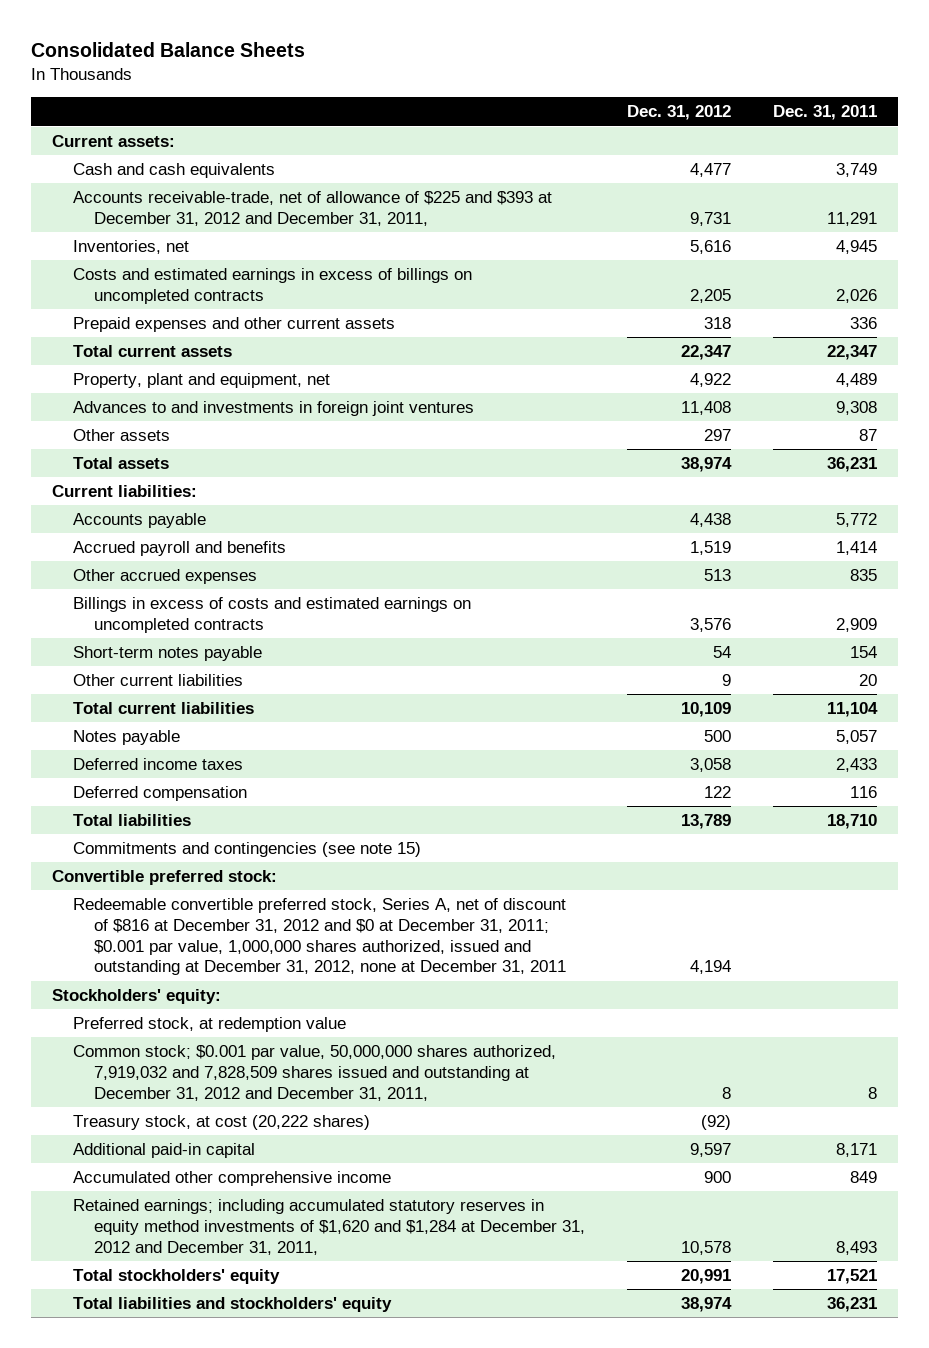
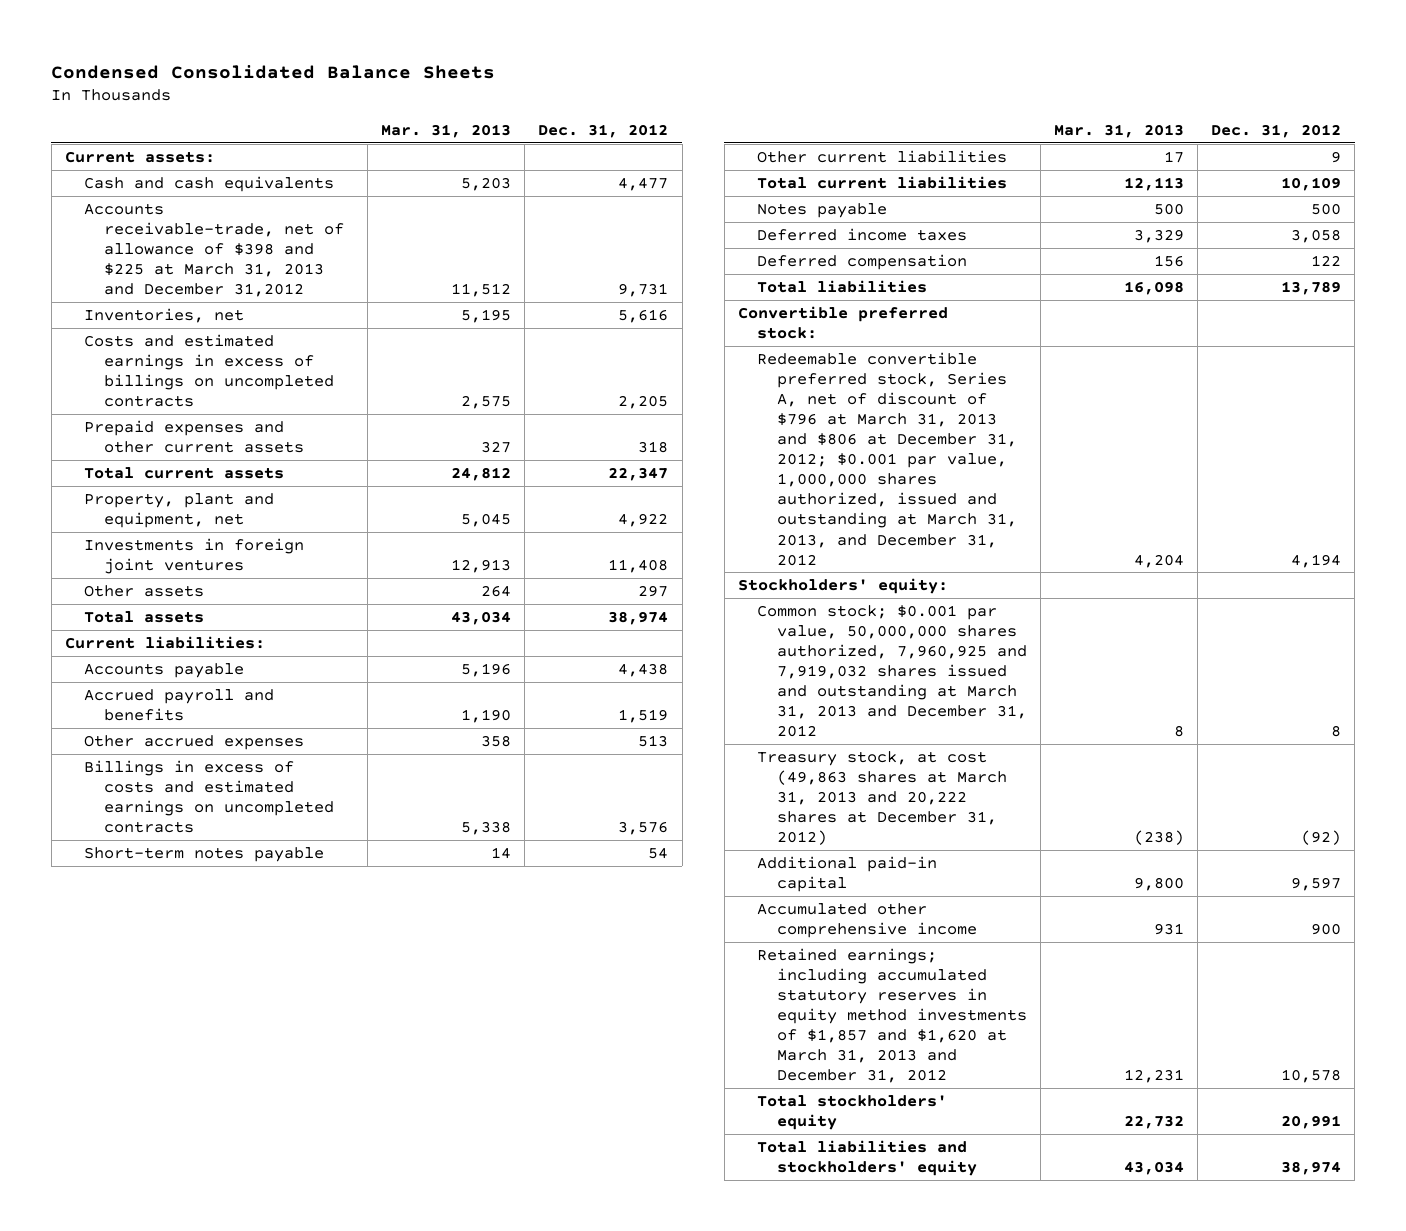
- Consolidated Balance Sheets
+ Condensed Consolidated Balance Sheets
- | Dec. 31, 2012 | Dec. 31, 2011
+ | Mar. 31, 2013 | Dec. 31, 2012
- Accounts receivable-trade, net of allowance of $225 and $393 at December 31, 2012 and December 31, 2011, | 9,731 | 11,291
+ Accounts receivable-trade, net of allowance of $398 and $225 at March 31, 2013 and December 31,2012 | 11,512 | 9,731
- Advances to and investments in foreign joint ventures | 11,408 | 9,308
+ Investments in foreign joint ventures | 12,913 | 11,408
- Commitments and contingencies (see note 15)
- Redeemable convertible preferred stock, Series A, net of discount of $816 at December 31, 2012 and $0 at December 31, 2011; $0.001 par value, 1,000,000 shares authorized, issued and outstanding at December 31, 2012, none at December 31, 2011 | 4,194 |
+ Redeemable convertible preferred stock, Series A, net of discount of $796 at March 31, 2013 and $806 at December 31, 2012; $0.001 par value, 1,000,000 shares authorized, issued and outstanding at March 31, 2013, and December 31, 2012 | 4,204 | 4,194
- Preferred stock, at redemption value
- Common stock; $0.001 par value, 50,000,000 shares authorized, 7,919,032 and 7,828,509 shares issued and outstanding at December 31, 2012 and December 31, 2011, | 8 | 8
- Treasury stock, at cost (20,222 shares) | (92) |
+ Common stock; $0.001 par value, 50,000,000 shares authorized, 7,960,925 and 7,919,032 shares issued and outstanding at March 31, 2013 and December 31, 2012 | 8 | 8
+ Treasury stock, at cost (49,863 shares at March 31, 2013 and 20,222 shares at December 31, 2012) | (238) | (92)
- Retained earnings; including accumulated statutory reserves in equity method investments of $1,620 and $1,284 at December 31, 2012 and December 31, 2011, | 10,578 | 8,493
+ Retained earnings; including accumulated statutory reserves in equity method investments of $1,857 and $1,620 at March 31, 2013 and December 31, 2012 | 12,231 | 10,578

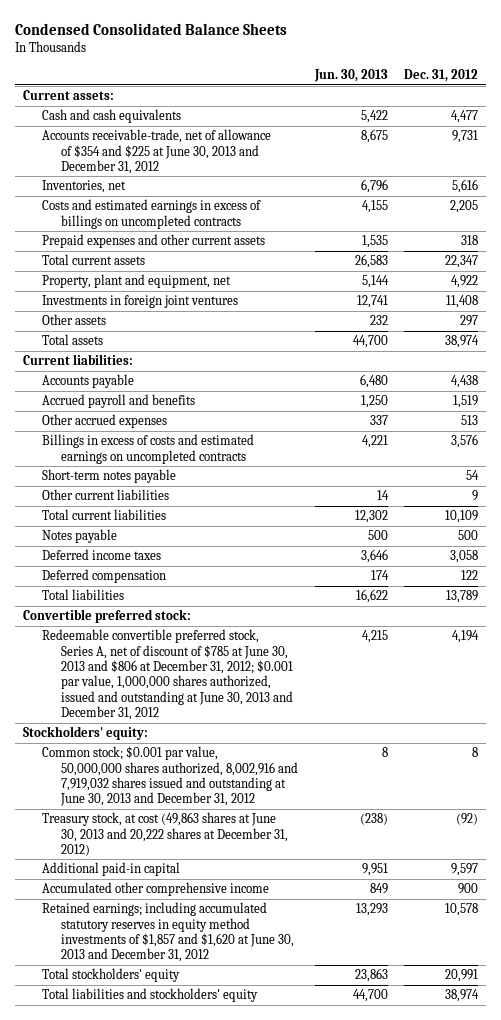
- | Mar. 31, 2013 | Dec. 31, 2012
+ | Jun. 30, 2013 | Dec. 31, 2012
- Accounts receivable-trade, net of allowance of $398 and $225 at March 31, 2013 and December 31,2012 | 11,512 | 9,731
+ Accounts receivable-trade, net of allowance of $354 and $225 at June 30, 2013 and December 31, 2012 | 8,675 | 9,731
- Redeemable convertible preferred stock, Series A, net of discount of $796 at March 31, 2013 and $806 at December 31, 2012; $0.001 par value, 1,000,000 shares authorized, issued and outstanding at March 31, 2013, and December 31, 2012 | 4,204 | 4,194
+ Redeemable convertible preferred stock, Series A, net of discount of $785 at June 30, 2013 and $806 at December 31, 2012; $0.001 par value, 1,000,000 shares authorized, issued and outstanding at June 30, 2013 and December 31, 2012 | 4,215 | 4,194
- Common stock; $0.001 par value, 50,000,000 shares authorized, 7,960,925 and 7,919,032 shares issued and outstanding at March 31, 2013 and December 31, 2012 | 8 | 8
- Treasury stock, at cost (49,863 shares at March 31, 2013 and 20,222 shares at December 31, 2012) | (238) | (92)
+ Common stock; $0.001 par value, 50,000,000 shares authorized, 8,002,916 and 7,919,032 shares issued and outstanding at June 30, 2013 and December 31, 2012 | 8 | 8
+ Treasury stock, at cost (49,863 shares at June 30, 2013 and 20,222 shares at December 31, 2012) | (238) | (92)
- Retained earnings; including accumulated statutory reserves in equity method investments of $1,857 and $1,620 at March 31, 2013 and December 31, 2012 | 12,231 | 10,578
+ Retained earnings; including accumulated statutory reserves in equity method investments of $1,857 and $1,620 at June 30, 2013 and December 31, 2012 | 13,293 | 10,578

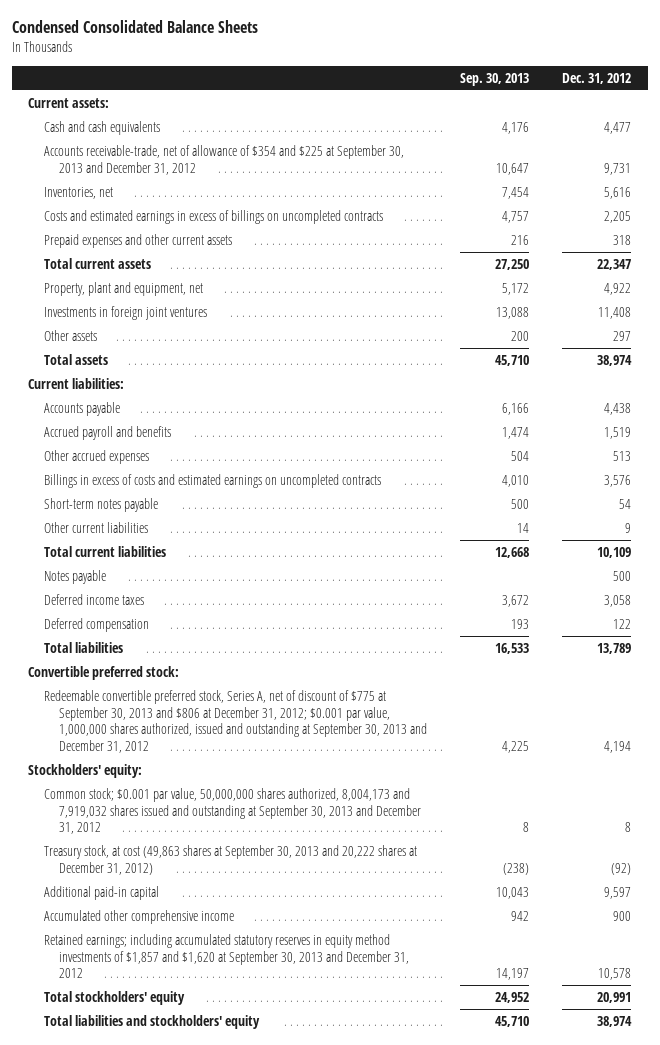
- | Jun. 30, 2013 | Dec. 31, 2012
+ | Sep. 30, 2013 | Dec. 31, 2012
- Accounts receivable-trade, net of allowance of $354 and $225 at June 30, 2013 and December 31, 2012 | 8,675 | 9,731
+ Accounts receivable-trade, net of allowance of $354 and $225 at September 30, 2013 and December 31, 2012 | 10,647 | 9,731
- Redeemable convertible preferred stock, Series A, net of discount of $785 at June 30, 2013 and $806 at December 31, 2012; $0.001 par value, 1,000,000 shares authorized, issued and outstanding at June 30, 2013 and December 31, 2012 | 4,215 | 4,194
+ Redeemable convertible preferred stock, Series A, net of discount of $775 at September 30, 2013 and $806 at December 31, 2012; $0.001 par value, 1,000,000 shares authorized, issued and outstanding at September 30, 2013 and December 31, 2012 | 4,225 | 4,194
- Common stock; $0.001 par value, 50,000,000 shares authorized, 8,002,916 and 7,919,032 shares issued and outstanding at June 30, 2013 and December 31, 2012 | 8 | 8
- Treasury stock, at cost (49,863 shares at June 30, 2013 and 20,222 shares at December 31, 2012) | (238) | (92)
+ Common stock; $0.001 par value, 50,000,000 shares authorized, 8,004,173 and 7,919,032 shares issued and outstanding at September 30, 2013 and December 31, 2012 | 8 | 8
+ Treasury stock, at cost (49,863 shares at September 30, 2013 and 20,222 shares at December 31, 2012) | (238) | (92)
- Retained earnings; including accumulated statutory reserves in equity method investments of $1,857 and $1,620 at June 30, 2013 and December 31, 2012 | 13,293 | 10,578
+ Retained earnings; including accumulated statutory reserves in equity method investments of $1,857 and $1,620 at September 30, 2013 and December 31, 2012 | 14,197 | 10,578

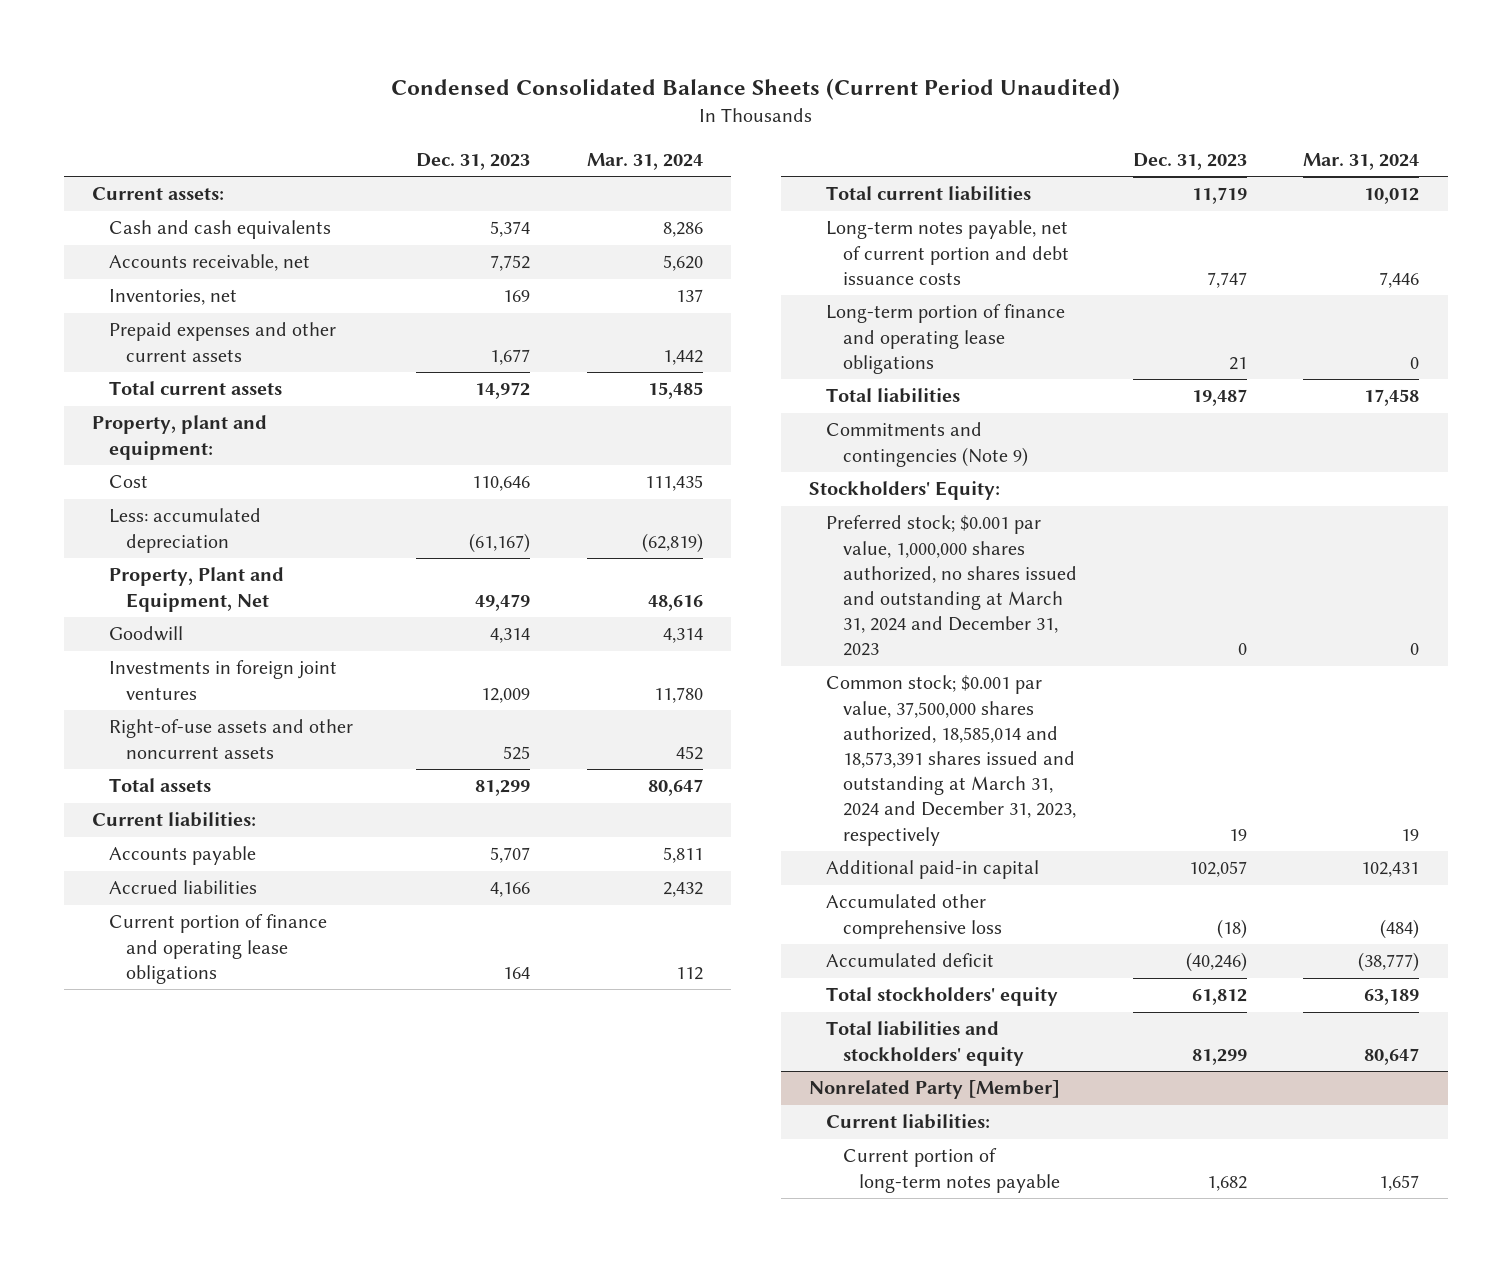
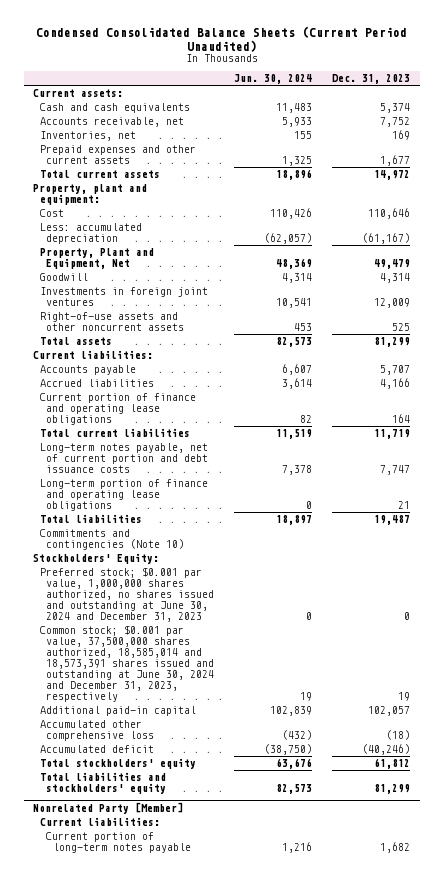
- | Dec. 31, 2023 | Mar. 31, 2024
+ | Jun. 30, 2024 | Dec. 31, 2023
- Commitments and contingencies (Note 9)
+ Commitments and contingencies (Note 10)
- Preferred stock; $0.001 par value, 1,000,000 shares authorized, no shares issued and outstanding at March 31, 2024 and December 31, 2023 | 0 | 0
- Common stock; $0.001 par value, 37,500,000 shares authorized, 18,585,014 and 18,573,391 shares issued and outstanding at March 31, 2024 and December 31, 2023, respectively | 19 | 19
+ Preferred stock; $0.001 par value, 1,000,000 shares authorized, no shares issued and outstanding at June 30, 2024 and December 31, 2023 | 0 | 0
+ Common stock; $0.001 par value, 37,500,000 shares authorized, 18,585,014 and 18,573,391 shares issued and outstanding at June 30, 2024 and December 31, 2023, respectively | 19 | 19

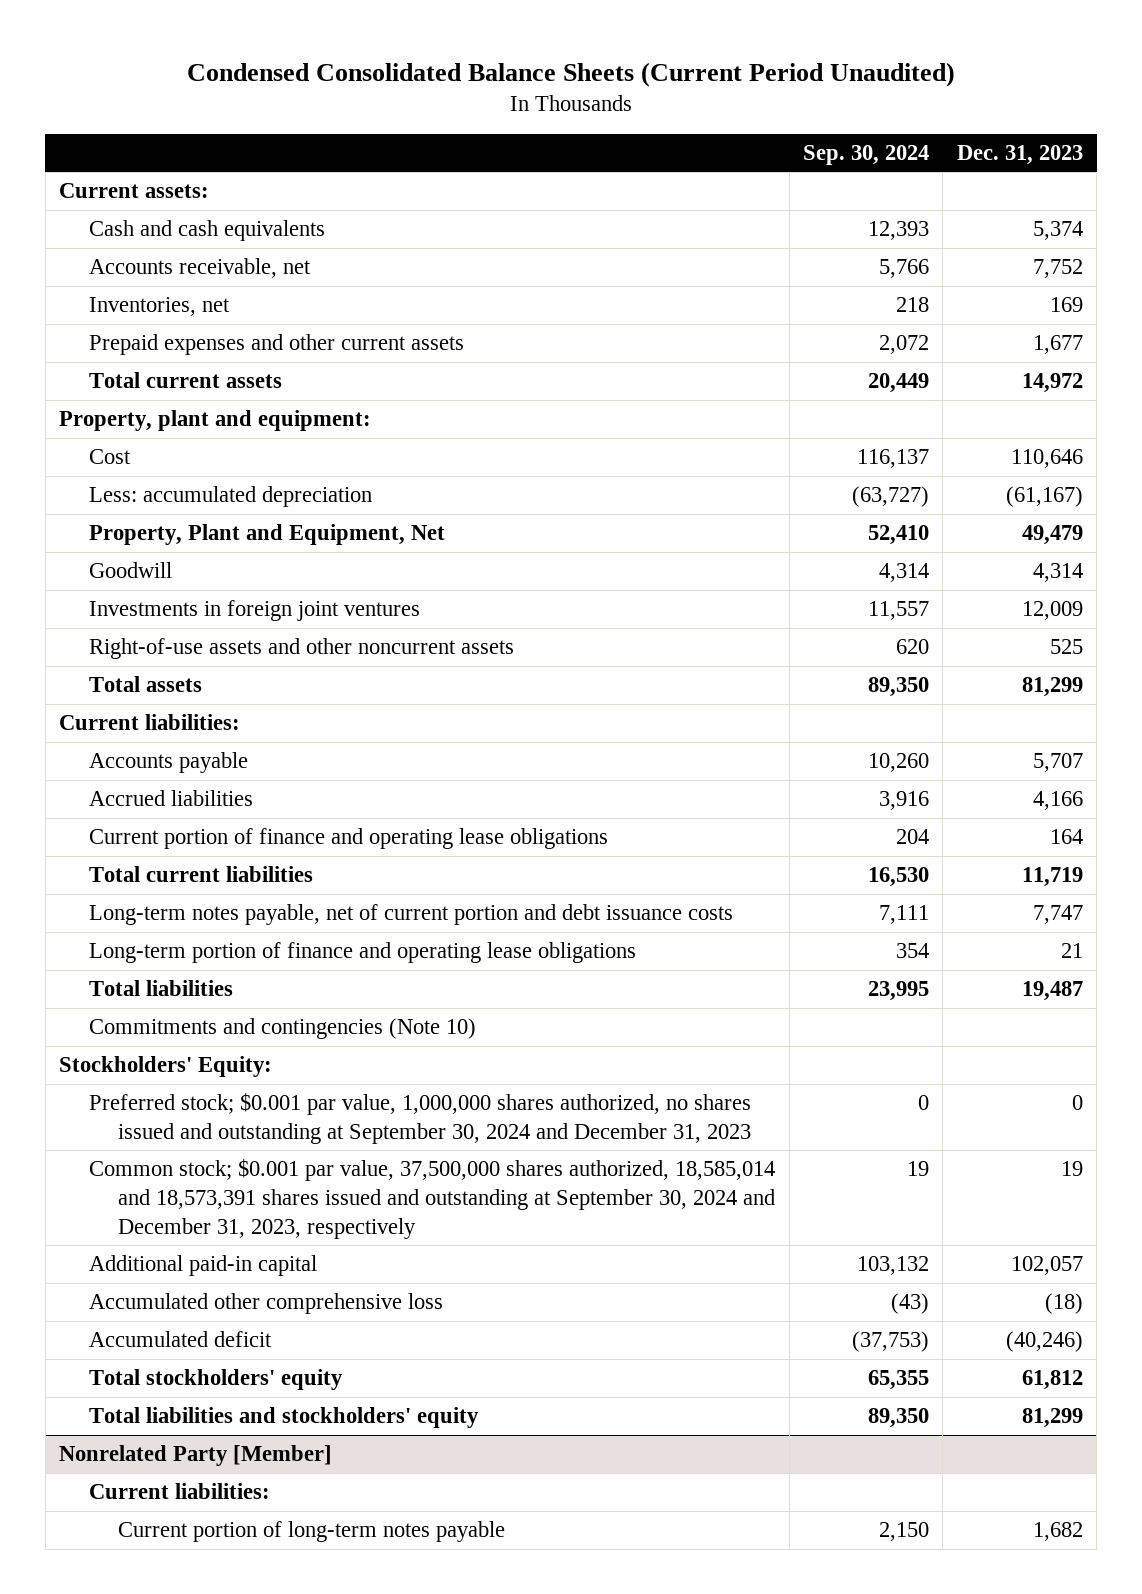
- | Jun. 30, 2024 | Dec. 31, 2023
+ | Sep. 30, 2024 | Dec. 31, 2023
- Preferred stock; $0.001 par value, 1,000,000 shares authorized, no shares issued and outstanding at June 30, 2024 and December 31, 2023 | 0 | 0
- Common stock; $0.001 par value, 37,500,000 shares authorized, 18,585,014 and 18,573,391 shares issued and outstanding at June 30, 2024 and December 31, 2023, respectively | 19 | 19
+ Preferred stock; $0.001 par value, 1,000,000 shares authorized, no shares issued and outstanding at September 30, 2024 and December 31, 2023 | 0 | 0
+ Common stock; $0.001 par value, 37,500,000 shares authorized, 18,585,014 and 18,573,391 shares issued and outstanding at September 30, 2024 and December 31, 2023, respectively | 19 | 19

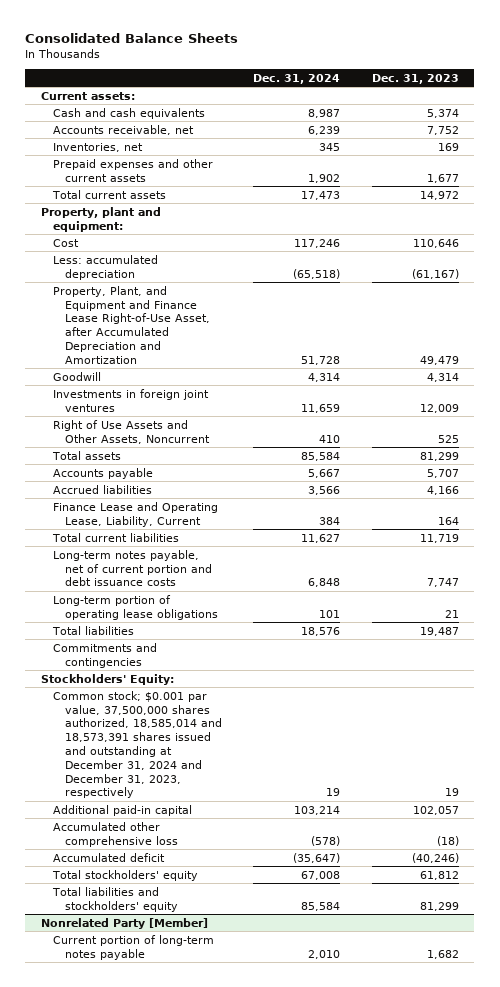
- Condensed Consolidated Balance Sheets (Current Period Unaudited)
+ Consolidated Balance Sheets
- | Sep. 30, 2024 | Dec. 31, 2023
+ | Dec. 31, 2024 | Dec. 31, 2023
- Property, Plant and Equipment, Net | 52,410 | 49,479
+ Property, Plant, and Equipment and Finance Lease Right-of-Use Asset, after Accumulated Depreciation and Amortization | 51,728 | 49,479
- Right-of-use assets and other noncurrent assets | 620 | 525
+ Right of Use Assets and Other Assets, Noncurrent | 410 | 525
- Current liabilities:
- Current portion of finance and operating lease obligations | 204 | 164
+ Finance Lease and Operating Lease, Liability, Current | 384 | 164
- Long-term portion of finance and operating lease obligations | 354 | 21
+ Long-term portion of operating lease obligations | 101 | 21
- Commitments and contingencies (Note 10)
+ Commitments and contingencies
- Preferred stock; $0.001 par value, 1,000,000 shares authorized, no shares issued and outstanding at September 30, 2024 and December 31, 2023 | 0 | 0
- Common stock; $0.001 par value, 37,500,000 shares authorized, 18,585,014 and 18,573,391 shares issued and outstanding at September 30, 2024 and December 31, 2023, respectively | 19 | 19
+ Common stock; $0.001 par value, 37,500,000 shares authorized, 18,585,014 and 18,573,391 shares issued and outstanding at December 31, 2024 and December 31, 2023, respectively | 19 | 19
@ Nonrelated Party [Member]
- Current liabilities:

